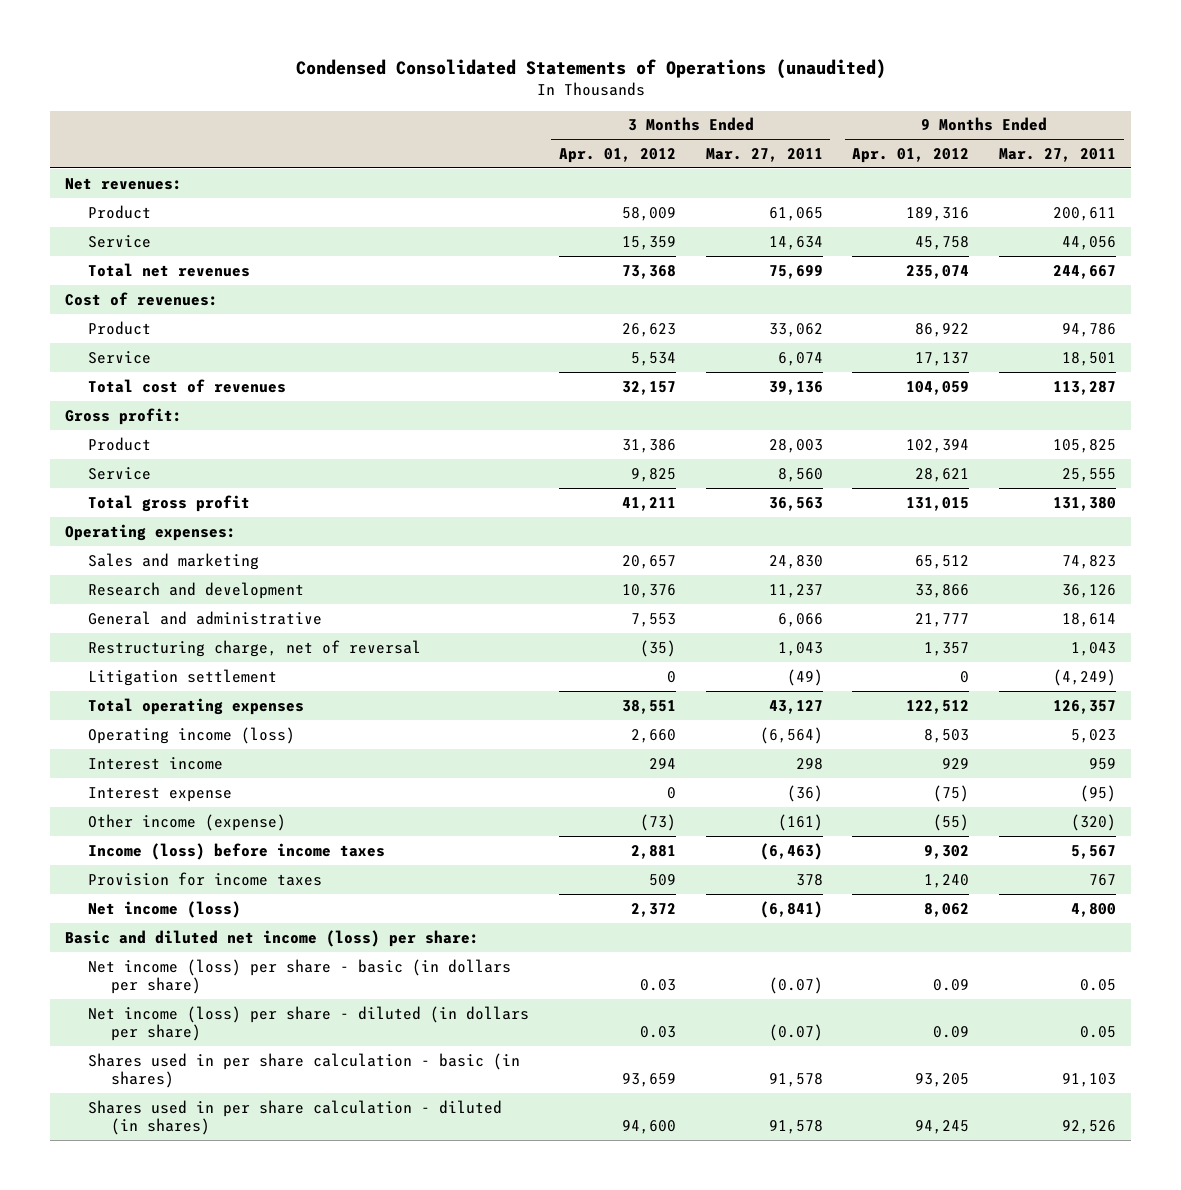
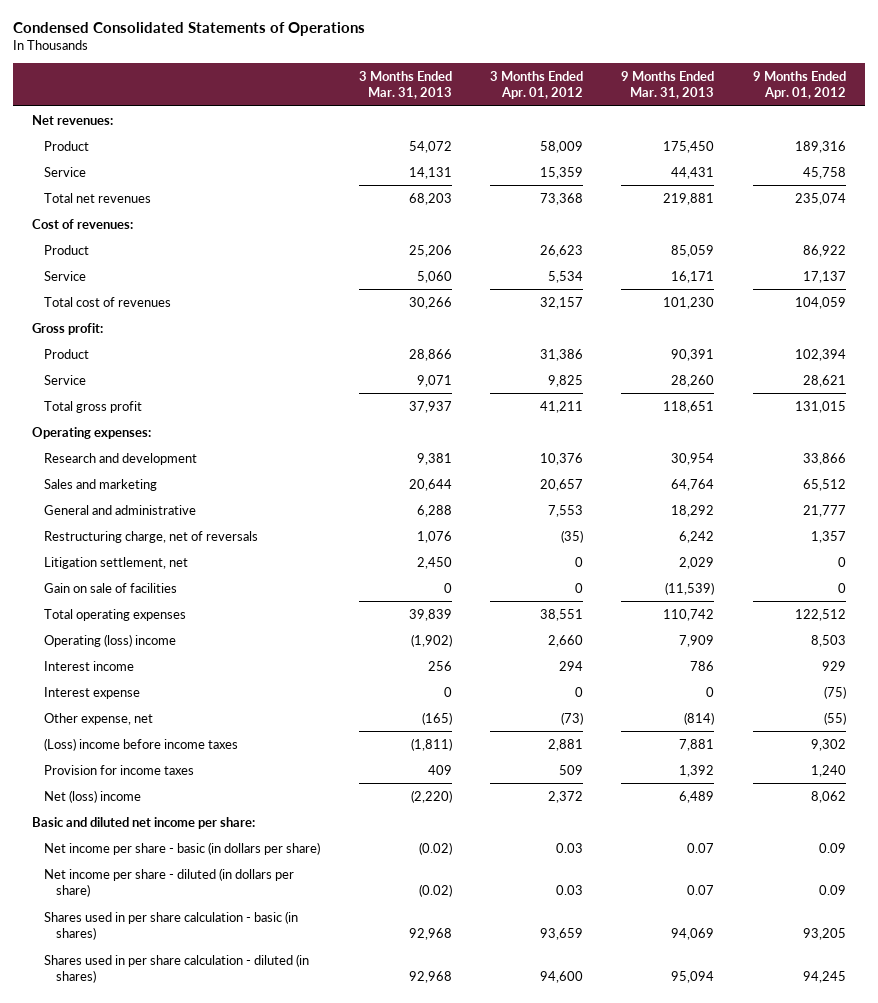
- Condensed Consolidated Statements of Operations (unaudited)
+ Condensed Consolidated Statements of Operations
- | 3 Months Ended Apr. 01, 2012 | 3 Months Ended Mar. 27, 2011 | 9 Months Ended Apr. 01, 2012 | 9 Months Ended Mar. 27, 2011
+ | 3 Months Ended Mar. 31, 2013 | 3 Months Ended Apr. 01, 2012 | 9 Months Ended Mar. 31, 2013 | 9 Months Ended Apr. 01, 2012
moved down: Sales and marketing | 20,644 | 20,657 | 64,764 | 65,512
- Restructuring charge, net of reversal | (35) | 1,043 | 1,357 | 1,043
- Litigation settlement | 0 | (49) | 0 | (4,249)
+ Restructuring charge, net of reversals | 1,076 | (35) | 6,242 | 1,357
+ Litigation settlement, net | 2,450 | 0 | 2,029 | 0
+ Gain on sale of facilities | 0 | 0 | (11,539) | 0
- Operating income (loss) | 2,660 | (6,564) | 8,503 | 5,023
+ Operating (loss) income | (1,902) | 2,660 | 7,909 | 8,503
- Other income (expense) | (73) | (161) | (55) | (320)
- Income (loss) before income taxes | 2,881 | (6,463) | 9,302 | 5,567
+ Other expense, net | (165) | (73) | (814) | (55)
+ (Loss) income before income taxes | (1,811) | 2,881 | 7,881 | 9,302
- Net income (loss) | 2,372 | (6,841) | 8,062 | 4,800
- Basic and diluted net income (loss) per share:
- Net income (loss) per share - basic (in dollars per share) | 0.03 | (0.07) | 0.09 | 0.05
- Net income (loss) per share - diluted (in dollars per share) | 0.03 | (0.07) | 0.09 | 0.05
+ Net (loss) income | (2,220) | 2,372 | 6,489 | 8,062
+ Basic and diluted net income per share:
+ Net income per share - basic (in dollars per share) | (0.02) | 0.03 | 0.07 | 0.09
+ Net income per share - diluted (in dollars per share) | (0.02) | 0.03 | 0.07 | 0.09

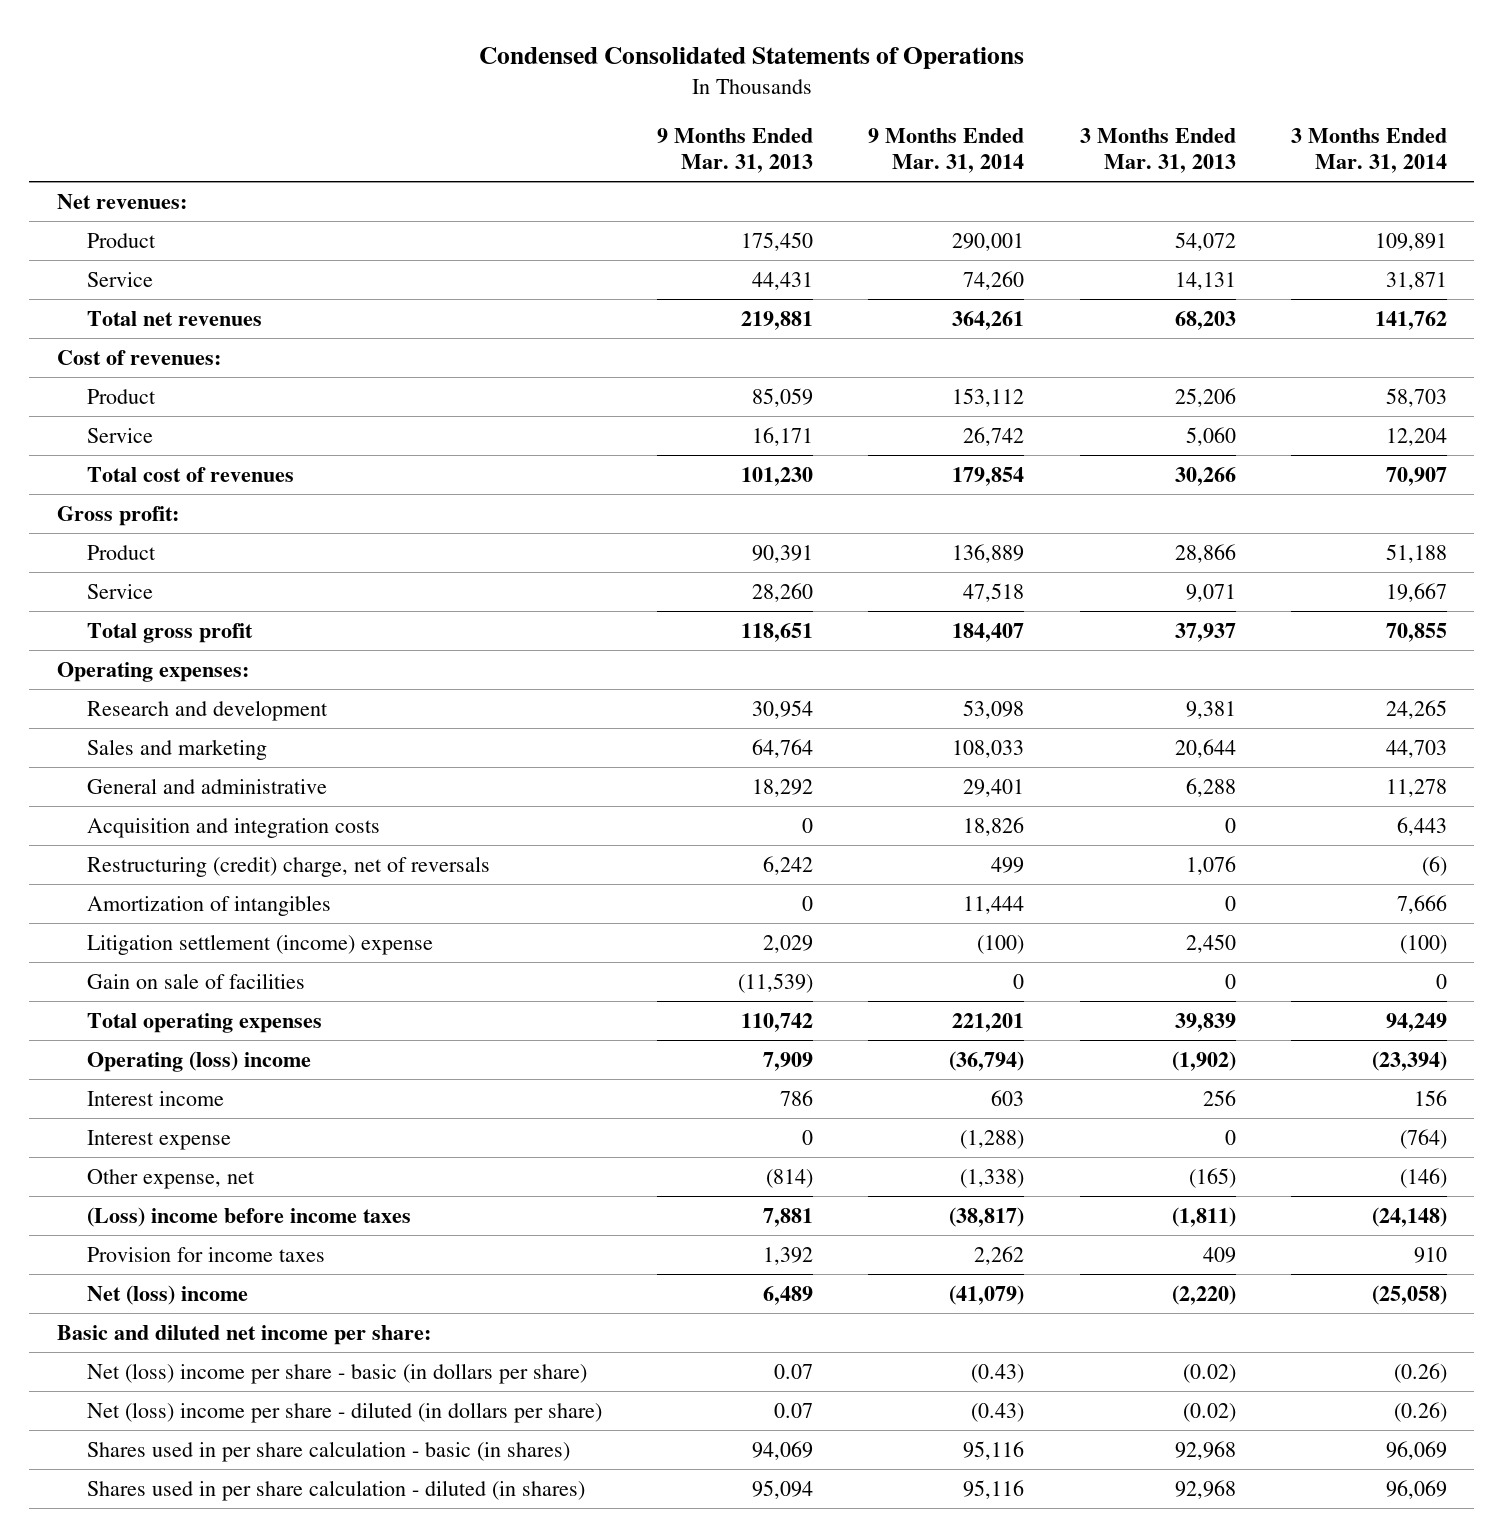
- | 3 Months Ended Mar. 31, 2013 | 3 Months Ended Apr. 01, 2012 | 9 Months Ended Mar. 31, 2013 | 9 Months Ended Apr. 01, 2012
+ | 9 Months Ended Mar. 31, 2013 | 9 Months Ended Mar. 31, 2014 | 3 Months Ended Mar. 31, 2013 | 3 Months Ended Mar. 31, 2014
- Restructuring charge, net of reversals | 1,076 | (35) | 6,242 | 1,357
- Litigation settlement, net | 2,450 | 0 | 2,029 | 0
+ Acquisition and integration costs | 0 | 18,826 | 0 | 6,443
+ Restructuring (credit) charge, net of reversals | 6,242 | 499 | 1,076 | (6)
+ Amortization of intangibles | 0 | 11,444 | 0 | 7,666
+ Litigation settlement (income) expense | 2,029 | (100) | 2,450 | (100)
- Net income per share - basic (in dollars per share) | (0.02) | 0.03 | 0.07 | 0.09
- Net income per share - diluted (in dollars per share) | (0.02) | 0.03 | 0.07 | 0.09
+ Net (loss) income per share - basic (in dollars per share) | 0.07 | (0.43) | (0.02) | (0.26)
+ Net (loss) income per share - diluted (in dollars per share) | 0.07 | (0.43) | (0.02) | (0.26)

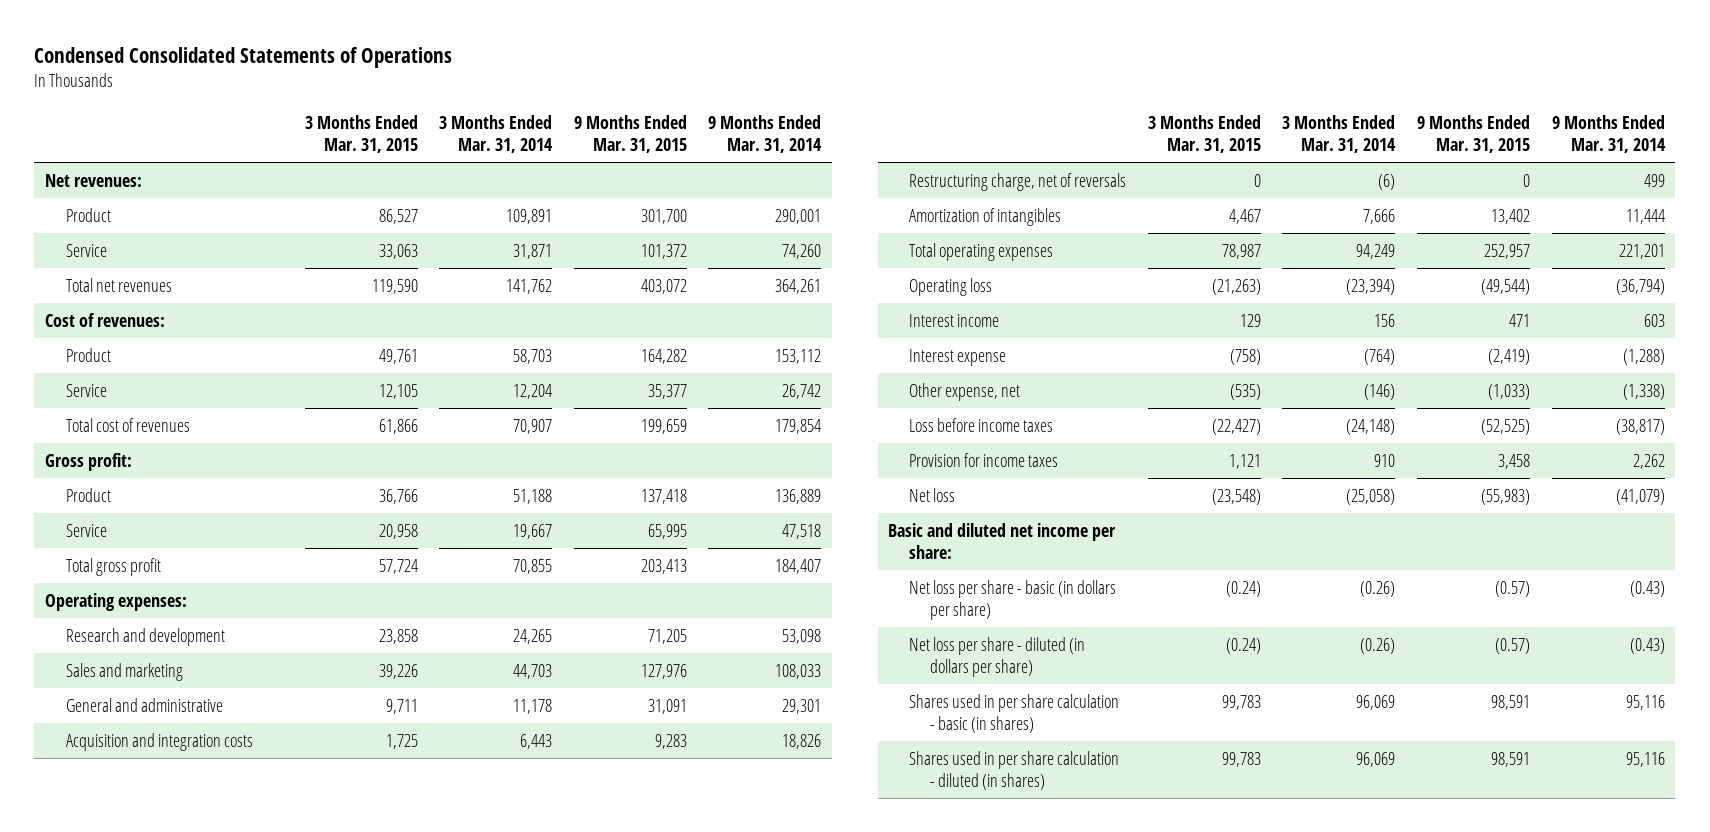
- | 9 Months Ended Mar. 31, 2013 | 9 Months Ended Mar. 31, 2014 | 3 Months Ended Mar. 31, 2013 | 3 Months Ended Mar. 31, 2014
+ | 3 Months Ended Mar. 31, 2015 | 3 Months Ended Mar. 31, 2014 | 9 Months Ended Mar. 31, 2015 | 9 Months Ended Mar. 31, 2014
- General and administrative | 18,292 | 29,401 | 6,288 | 11,278
+ General and administrative | 9,711 | 11,178 | 31,091 | 29,301
- Restructuring (credit) charge, net of reversals | 6,242 | 499 | 1,076 | (6)
+ Restructuring charge, net of reversals | 0 | (6) | 0 | 499
- Litigation settlement (income) expense | 2,029 | (100) | 2,450 | (100)
- Gain on sale of facilities | (11,539) | 0 | 0 | 0
- Operating (loss) income | 7,909 | (36,794) | (1,902) | (23,394)
+ Operating loss | (21,263) | (23,394) | (49,544) | (36,794)
- (Loss) income before income taxes | 7,881 | (38,817) | (1,811) | (24,148)
+ Loss before income taxes | (22,427) | (24,148) | (52,525) | (38,817)
- Net (loss) income | 6,489 | (41,079) | (2,220) | (25,058)
+ Net loss | (23,548) | (25,058) | (55,983) | (41,079)
- Net (loss) income per share - basic (in dollars per share) | 0.07 | (0.43) | (0.02) | (0.26)
- Net (loss) income per share - diluted (in dollars per share) | 0.07 | (0.43) | (0.02) | (0.26)
+ Net loss per share - basic (in dollars per share) | (0.24) | (0.26) | (0.57) | (0.43)
+ Net loss per share - diluted (in dollars per share) | (0.24) | (0.26) | (0.57) | (0.43)

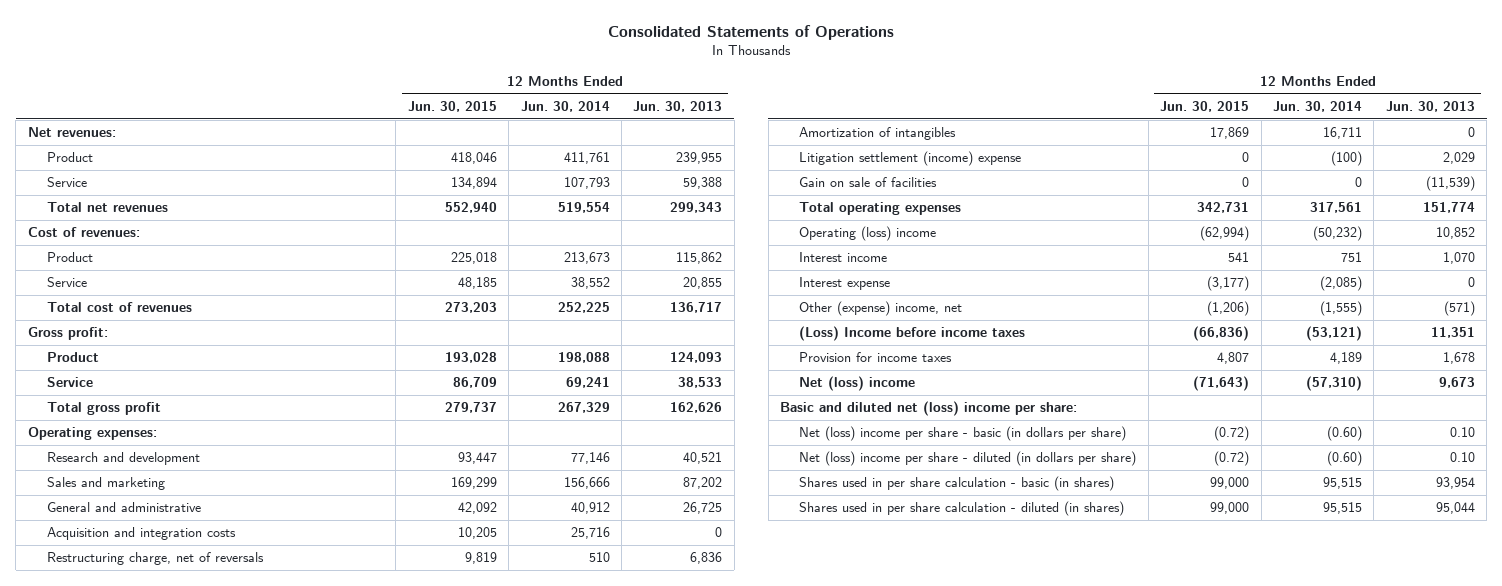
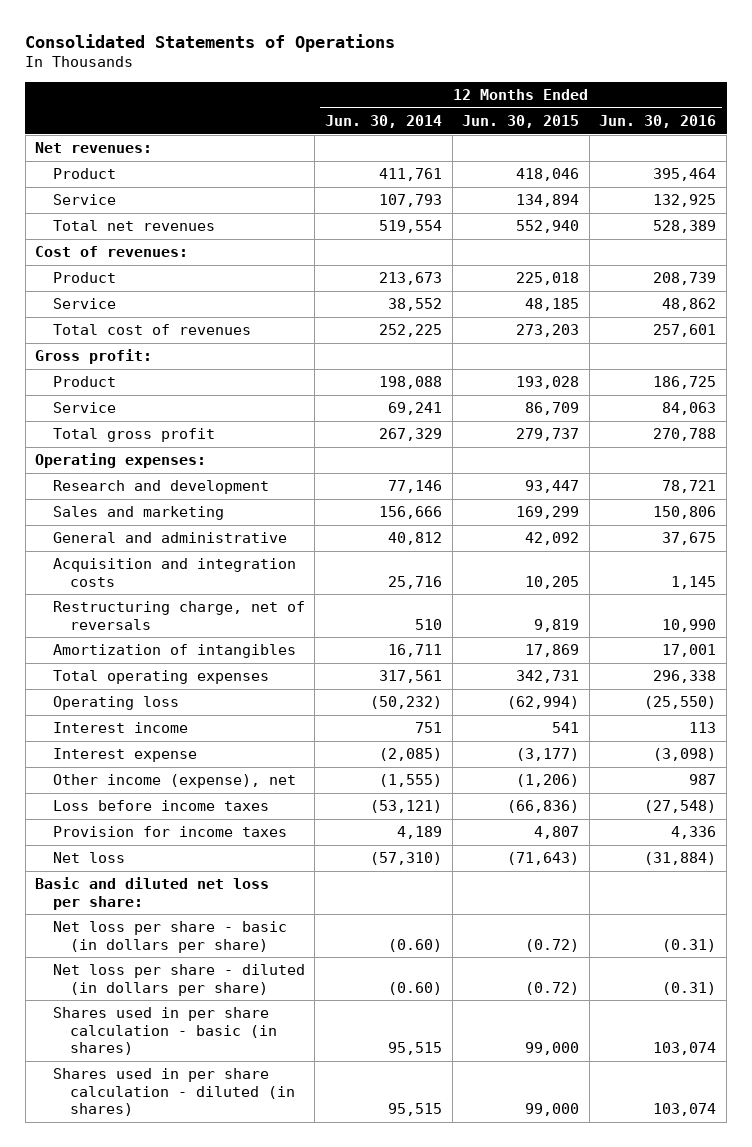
- | 12 Months Ended Jun. 30, 2015 | 12 Months Ended Jun. 30, 2014 | 12 Months Ended Jun. 30, 2013
+ | 12 Months Ended Jun. 30, 2014 | 12 Months Ended Jun. 30, 2015 | 12 Months Ended Jun. 30, 2016
- General and administrative | 42,092 | 40,912 | 26,725
+ General and administrative | 40,812 | 42,092 | 37,675
- Litigation settlement (income) expense | 0 | (100) | 2,029
- Gain on sale of facilities | 0 | 0 | (11,539)
- Operating (loss) income | (62,994) | (50,232) | 10,852
+ Operating loss | (50,232) | (62,994) | (25,550)
- Other (expense) income, net | (1,206) | (1,555) | (571)
- (Loss) Income before income taxes | (66,836) | (53,121) | 11,351
+ Other income (expense), net | (1,555) | (1,206) | 987
+ Loss before income taxes | (53,121) | (66,836) | (27,548)
- Net (loss) income | (71,643) | (57,310) | 9,673
- Basic and diluted net (loss) income per share:
- Net (loss) income per share - basic (in dollars per share) | (0.72) | (0.60) | 0.10
- Net (loss) income per share - diluted (in dollars per share) | (0.72) | (0.60) | 0.10
+ Net loss | (57,310) | (71,643) | (31,884)
+ Basic and diluted net loss per share:
+ Net loss per share - basic (in dollars per share) | (0.60) | (0.72) | (0.31)
+ Net loss per share - diluted (in dollars per share) | (0.60) | (0.72) | (0.31)

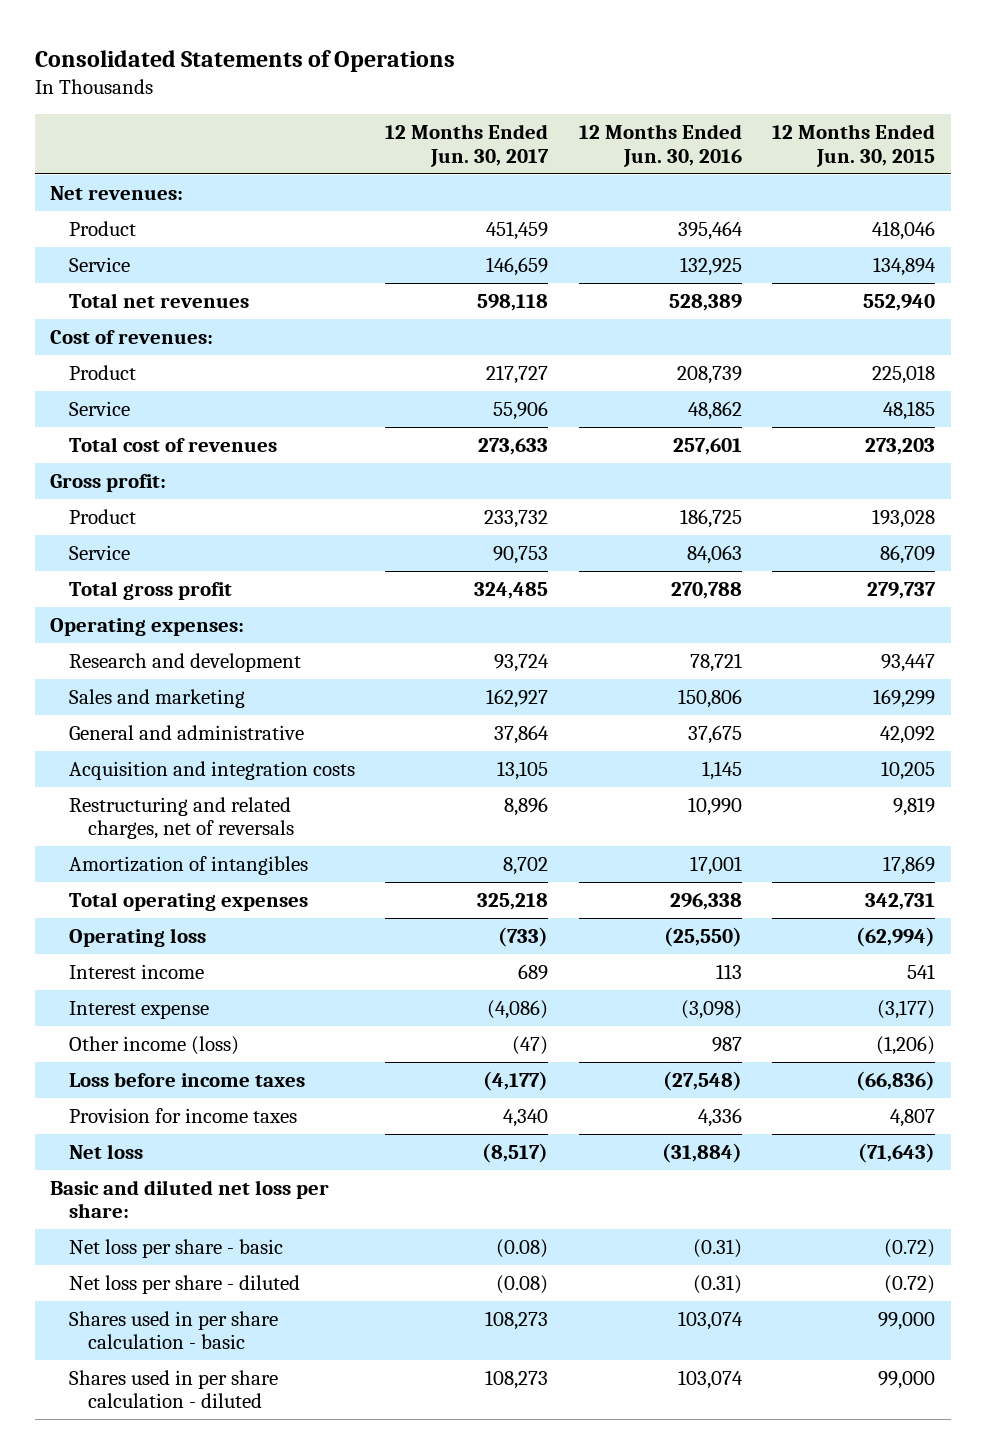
- | 12 Months Ended Jun. 30, 2014 | 12 Months Ended Jun. 30, 2015 | 12 Months Ended Jun. 30, 2016
+ | 12 Months Ended Jun. 30, 2017 | 12 Months Ended Jun. 30, 2016 | 12 Months Ended Jun. 30, 2015
- Restructuring charge, net of reversals | 510 | 9,819 | 10,990
+ Restructuring and related charges, net of reversals | 8,896 | 10,990 | 9,819
- Other income (expense), net | (1,555) | (1,206) | 987
+ Other income (loss) | (47) | 987 | (1,206)
- Net loss per share - basic (in dollars per share) | (0.60) | (0.72) | (0.31)
- Net loss per share - diluted (in dollars per share) | (0.60) | (0.72) | (0.31)
- Shares used in per share calculation - basic (in shares) | 95,515 | 99,000 | 103,074
- Shares used in per share calculation - diluted (in shares) | 95,515 | 99,000 | 103,074
+ Net loss per share - basic | (0.08) | (0.31) | (0.72)
+ Net loss per share - diluted | (0.08) | (0.31) | (0.72)
+ Shares used in per share calculation - basic | 108,273 | 103,074 | 99,000
+ Shares used in per share calculation - diluted | 108,273 | 103,074 | 99,000

